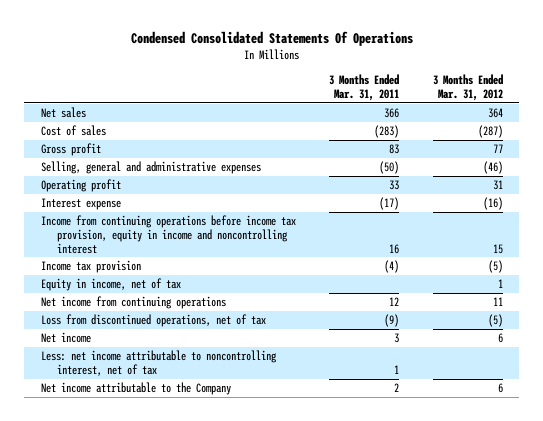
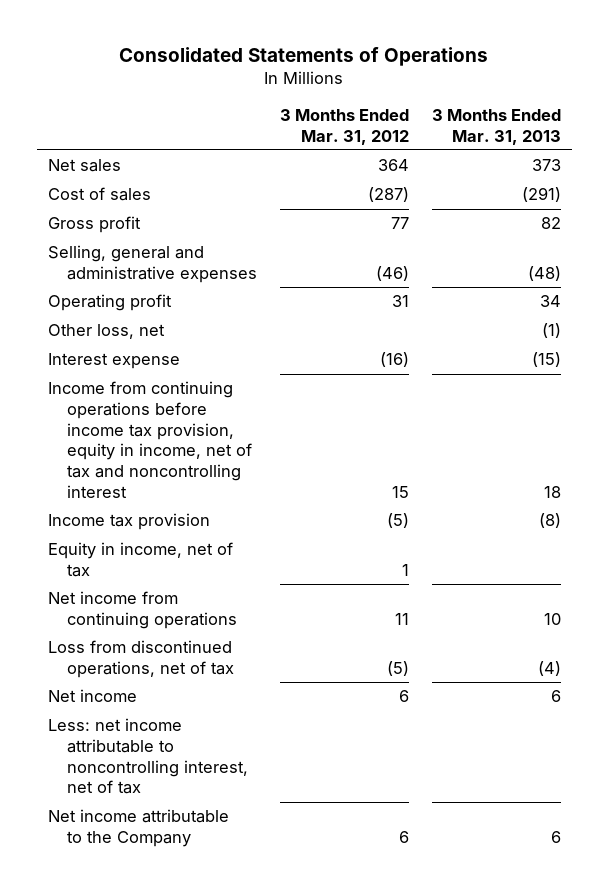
- Condensed Consolidated Statements Of Operations
+ Consolidated Statements of Operations
- | 3 Months Ended Mar. 31, 2011 | 3 Months Ended Mar. 31, 2012
+ | 3 Months Ended Mar. 31, 2012 | 3 Months Ended Mar. 31, 2013
+ Other loss, net | | (1)
- Income from continuing operations before income tax provision, equity in income and noncontrolling interest | 16 | 15
+ Income from continuing operations before income tax provision, equity in income, net of tax and noncontrolling interest | 15 | 18

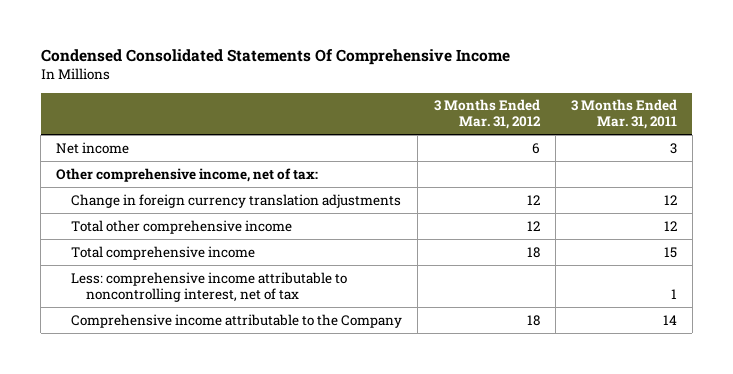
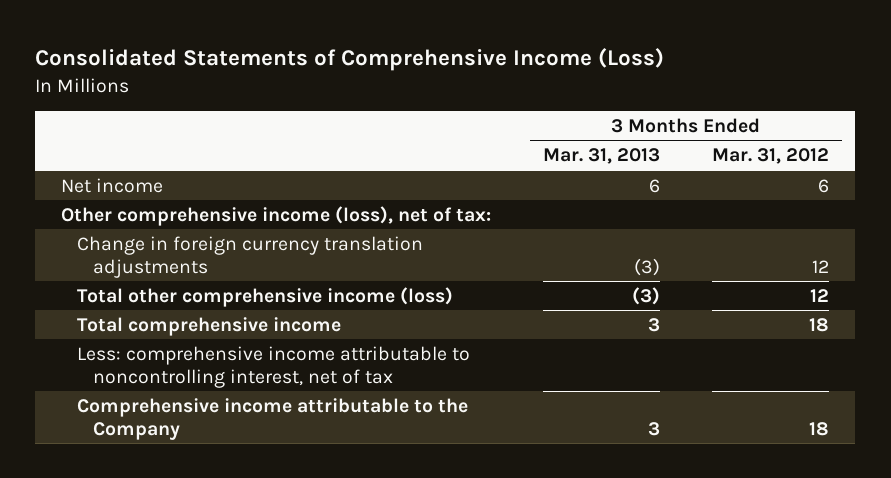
- Condensed Consolidated Statements Of Comprehensive Income
+ Consolidated Statements of Comprehensive Income (Loss)
- | 3 Months Ended Mar. 31, 2012 | 3 Months Ended Mar. 31, 2011
+ | 3 Months Ended Mar. 31, 2013 | 3 Months Ended Mar. 31, 2012
- Other comprehensive income, net of tax:
+ Other comprehensive income (loss), net of tax:
- Total other comprehensive income | 12 | 12
+ Total other comprehensive income (loss) | (3) | 12

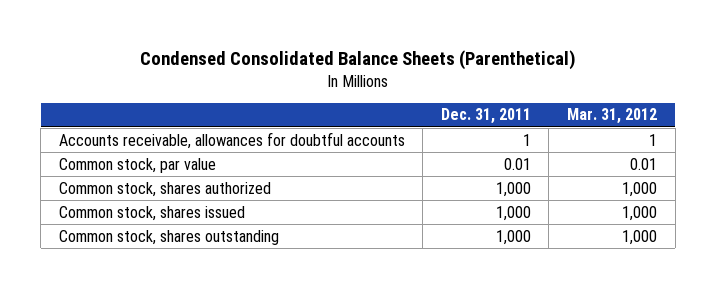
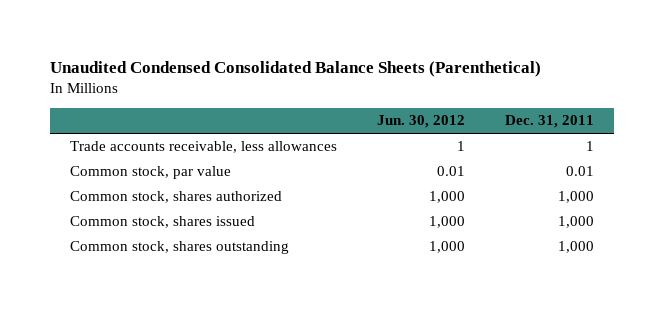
- Condensed Consolidated Balance Sheets (Parenthetical)
+ Unaudited Condensed Consolidated Balance Sheets (Parenthetical)
- | Dec. 31, 2011 | Mar. 31, 2012
+ | Jun. 30, 2012 | Dec. 31, 2011
- Accounts receivable, allowances for doubtful accounts | 1 | 1
+ Trade accounts receivable, less allowances | 1 | 1

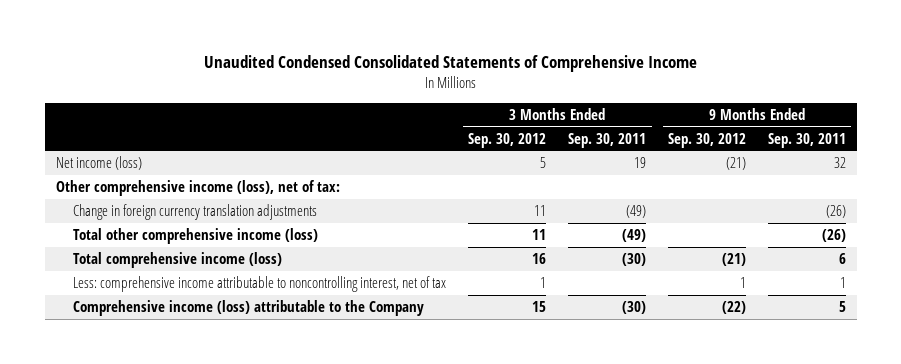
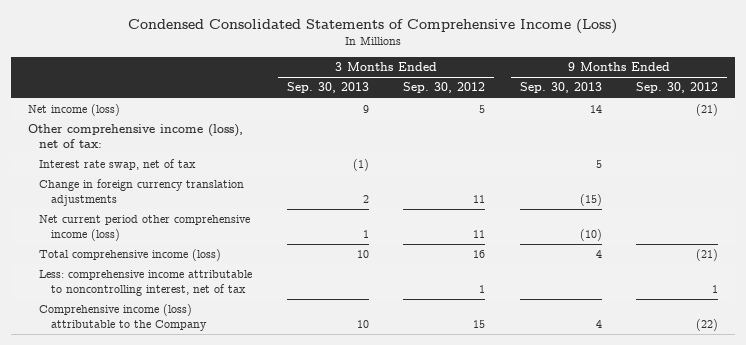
- Unaudited Condensed Consolidated Statements of Comprehensive Income
+ Condensed Consolidated Statements of Comprehensive Income (Loss)
- | 3 Months Ended Sep. 30, 2012 | 3 Months Ended Sep. 30, 2011 | 9 Months Ended Sep. 30, 2012 | 9 Months Ended Sep. 30, 2011
+ | 3 Months Ended Sep. 30, 2013 | 3 Months Ended Sep. 30, 2012 | 9 Months Ended Sep. 30, 2013 | 9 Months Ended Sep. 30, 2012
+ Interest rate swap, net of tax | (1) | | 5 |
- Total other comprehensive income (loss) | 11 | (49) | | (26)
+ Net current period other comprehensive income (loss) | 1 | 11 | (10) |

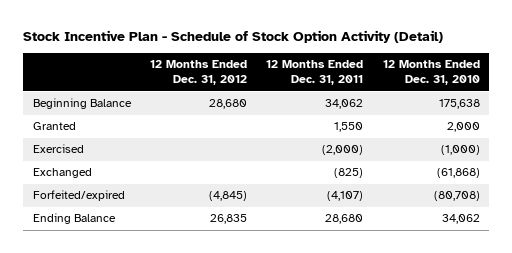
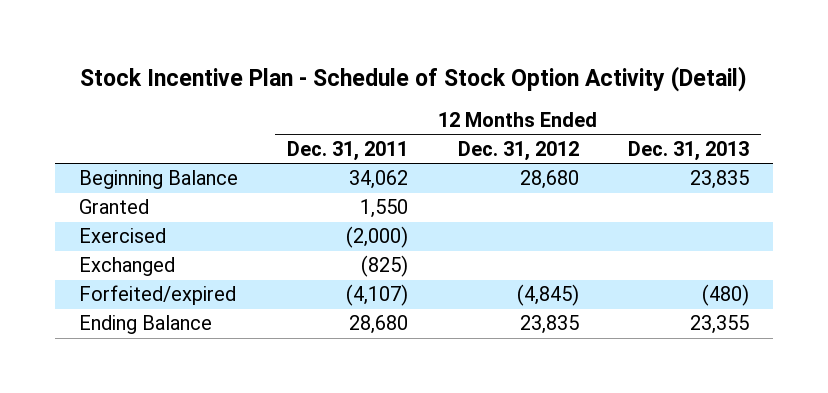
- | 12 Months Ended Dec. 31, 2012 | 12 Months Ended Dec. 31, 2011 | 12 Months Ended Dec. 31, 2010
+ | 12 Months Ended Dec. 31, 2011 | 12 Months Ended Dec. 31, 2012 | 12 Months Ended Dec. 31, 2013
- Ending Balance | 26,835 | 28,680 | 34,062
+ Ending Balance | 28,680 | 23,835 | 23,355

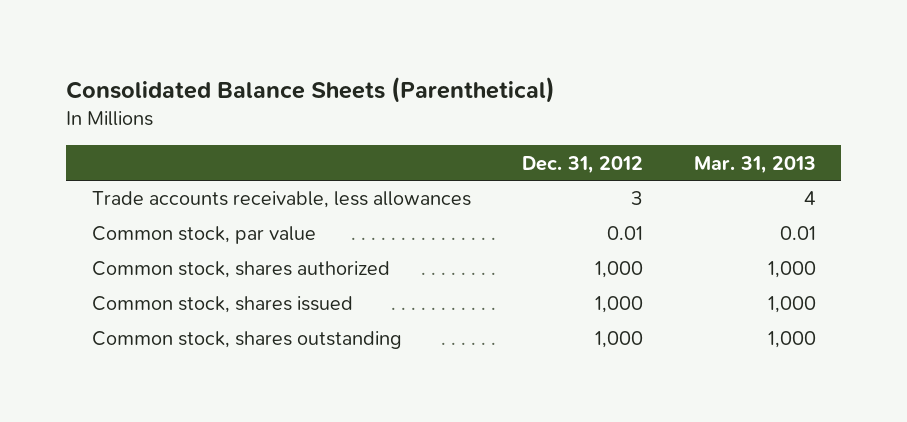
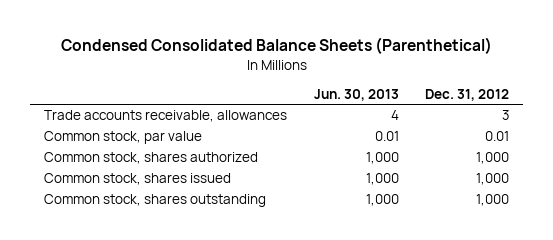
- Consolidated Balance Sheets (Parenthetical)
+ Condensed Consolidated Balance Sheets (Parenthetical)
- | Dec. 31, 2012 | Mar. 31, 2013
+ | Jun. 30, 2013 | Dec. 31, 2012
- Trade accounts receivable, less allowances | 3 | 4
+ Trade accounts receivable, allowances | 4 | 3

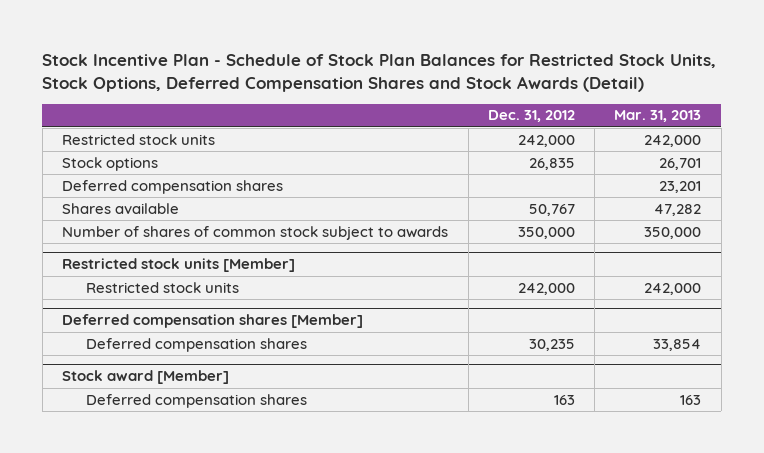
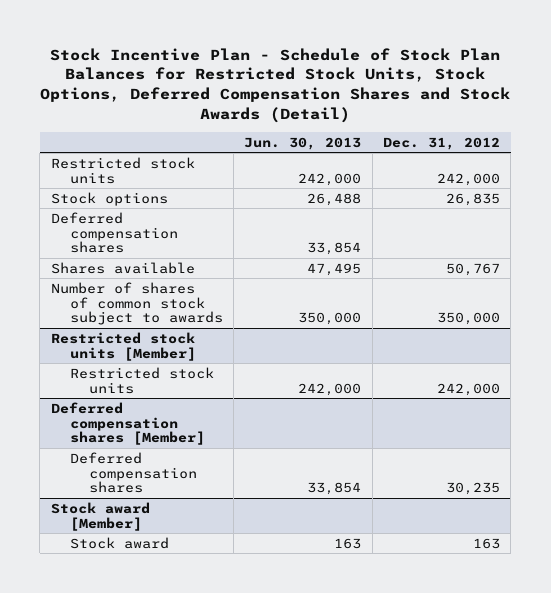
- | Dec. 31, 2012 | Mar. 31, 2013
+ | Jun. 30, 2013 | Dec. 31, 2012
@ Stock award [Member]
- Deferred compensation shares | 163 | 163
+ Stock award | 163 | 163

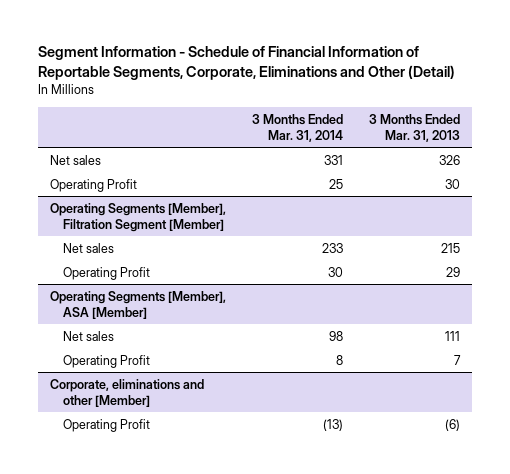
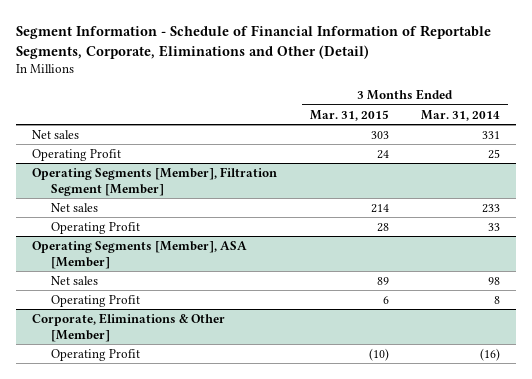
- | 3 Months Ended Mar. 31, 2014 | 3 Months Ended Mar. 31, 2013
+ | 3 Months Ended Mar. 31, 2015 | 3 Months Ended Mar. 31, 2014
@ Operating Segments [Member], Filtration Segment [Member]
- Operating Profit | 30 | 29
+ Operating Profit | 28 | 33
- Corporate, eliminations and other [Member]
- Operating Profit | (13) | (6)
+ Corporate, Eliminations & Other [Member]
+ Operating Profit | (10) | (16)

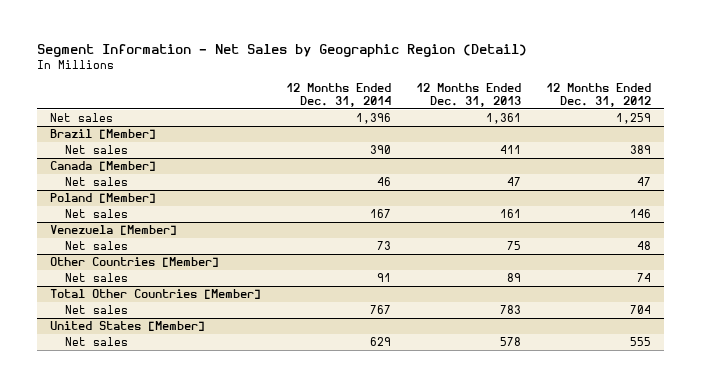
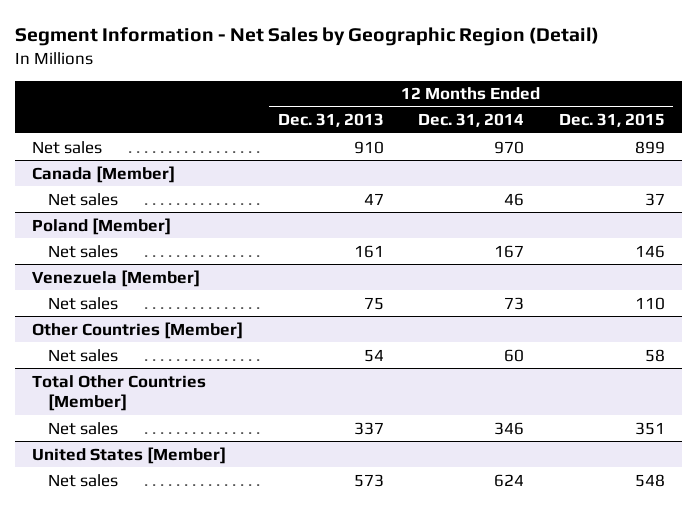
- | 12 Months Ended Dec. 31, 2014 | 12 Months Ended Dec. 31, 2013 | 12 Months Ended Dec. 31, 2012
+ | 12 Months Ended Dec. 31, 2013 | 12 Months Ended Dec. 31, 2014 | 12 Months Ended Dec. 31, 2015
- Net sales | 1,396 | 1,361 | 1,259
- Brazil [Member]
- Net sales | 390 | 411 | 389
+ Net sales | 910 | 970 | 899
@ Other Countries [Member]
- Net sales | 91 | 89 | 74
+ Net sales | 54 | 60 | 58
@ Total Other Countries [Member]
- Net sales | 767 | 783 | 704
+ Net sales | 337 | 346 | 351
@ United States [Member]
- Net sales | 629 | 578 | 555
+ Net sales | 573 | 624 | 548

